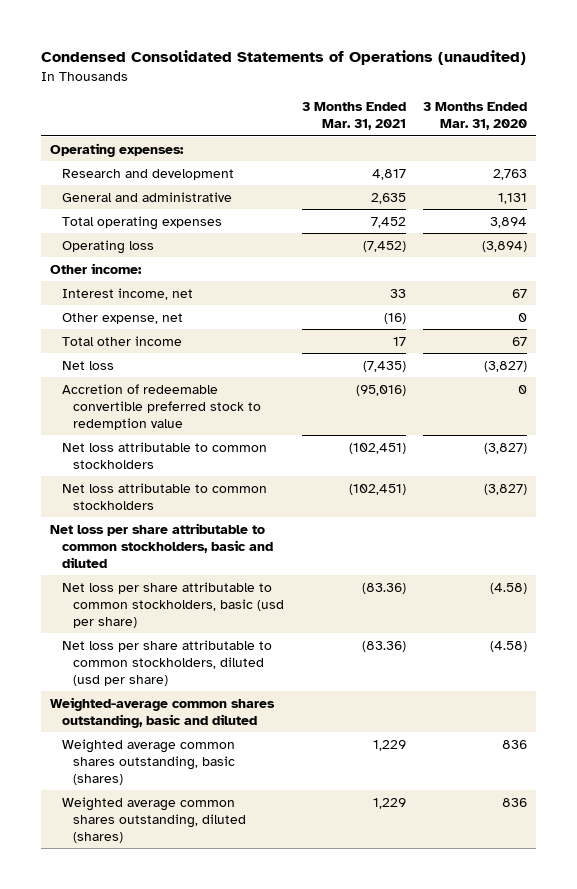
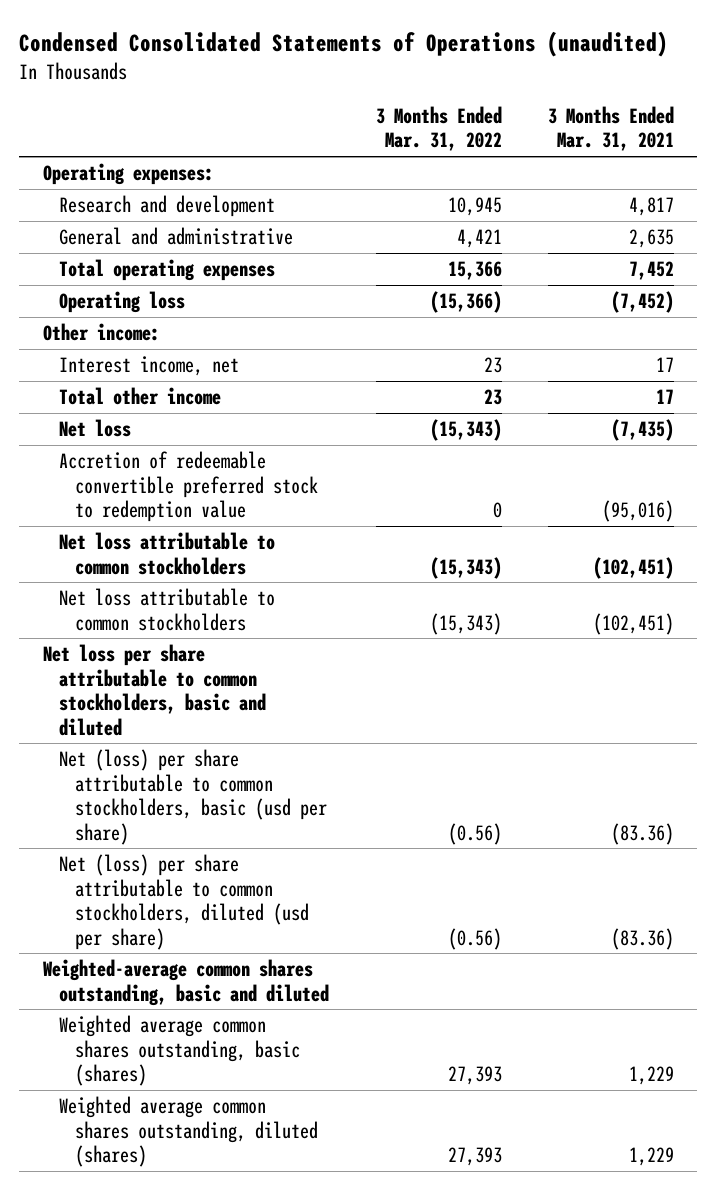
- | 3 Months Ended Mar. 31, 2021 | 3 Months Ended Mar. 31, 2020
+ | 3 Months Ended Mar. 31, 2022 | 3 Months Ended Mar. 31, 2021
- Interest income, net | 33 | 67
- Other expense, net | (16) | 0
+ Interest income, net | 23 | 17
- Net loss per share attributable to common stockholders, basic (usd per share) | (83.36) | (4.58)
- Net loss per share attributable to common stockholders, diluted (usd per share) | (83.36) | (4.58)
+ Net (loss) per share attributable to common stockholders, basic (usd per share) | (0.56) | (83.36)
+ Net (loss) per share attributable to common stockholders, diluted (usd per share) | (0.56) | (83.36)

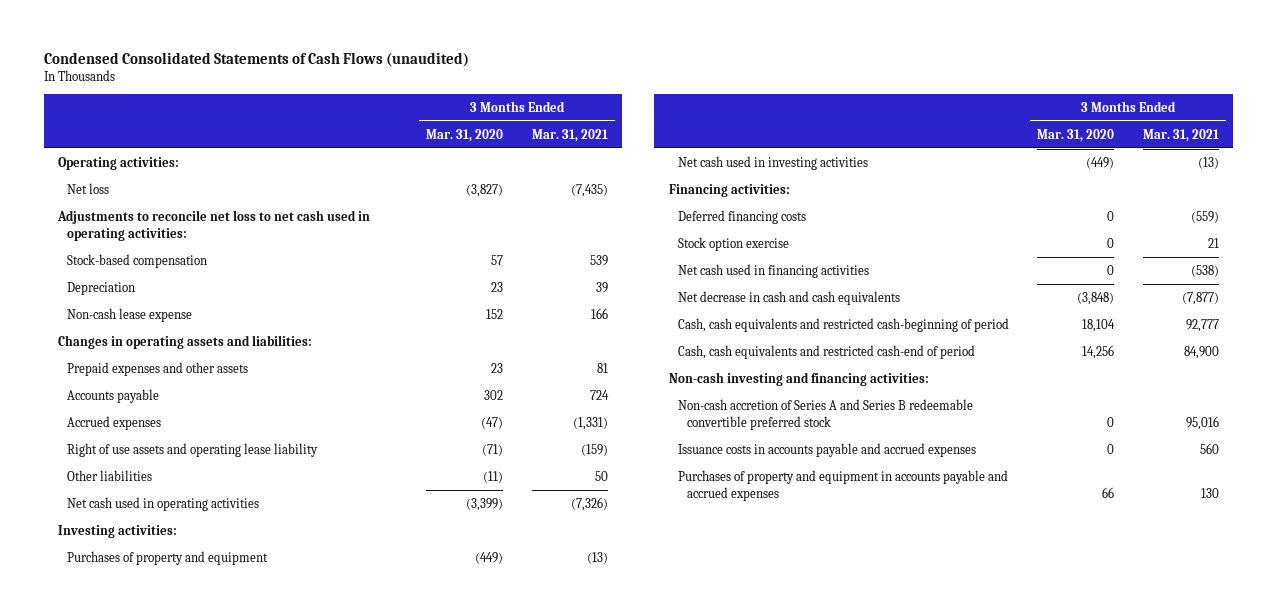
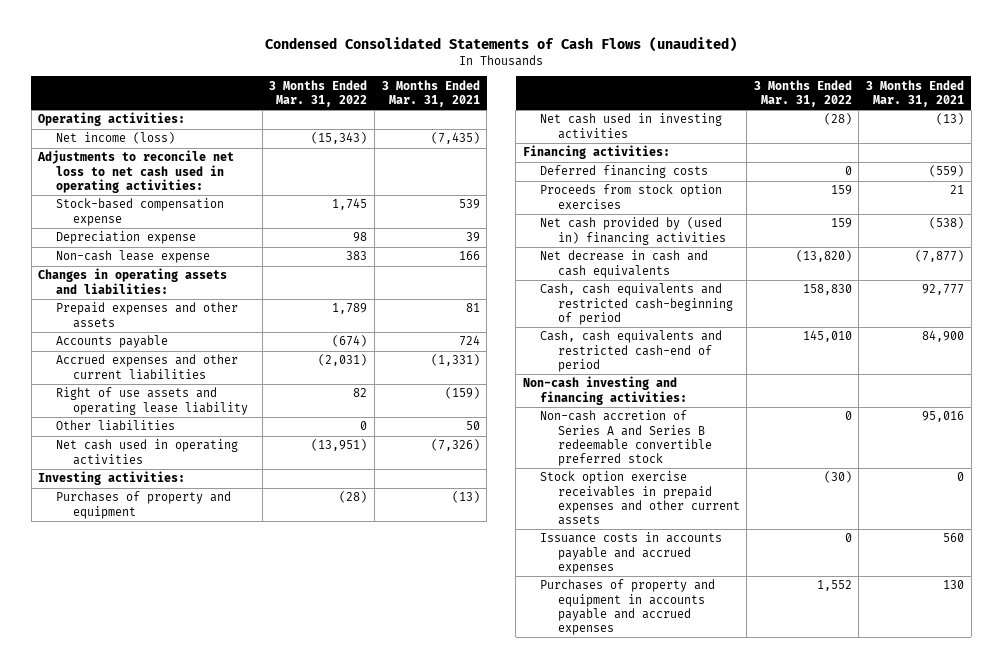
- | 3 Months Ended Mar. 31, 2020 | 3 Months Ended Mar. 31, 2021
+ | 3 Months Ended Mar. 31, 2022 | 3 Months Ended Mar. 31, 2021
- Net loss | (3,827) | (7,435)
+ Net income (loss) | (15,343) | (7,435)
- Stock-based compensation | 57 | 539
- Depreciation | 23 | 39
+ Stock-based compensation expense | 1,745 | 539
+ Depreciation expense | 98 | 39
- Accrued expenses | (47) | (1,331)
+ Accrued expenses and other current liabilities | (2,031) | (1,331)
- Stock option exercise | 0 | 21
- Net cash used in financing activities | 0 | (538)
+ Proceeds from stock option exercises | 159 | 21
+ Net cash provided by (used in) financing activities | 159 | (538)
+ Stock option exercise receivables in prepaid expenses and other current assets | (30) | 0

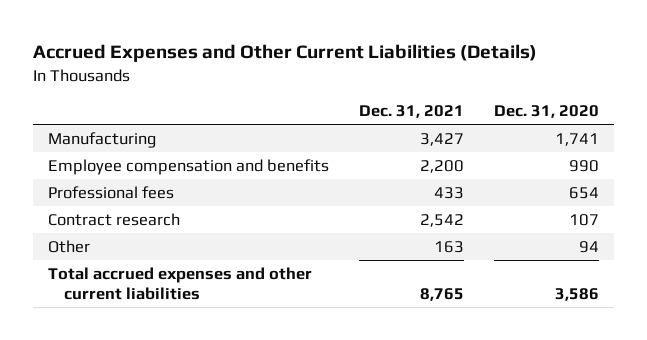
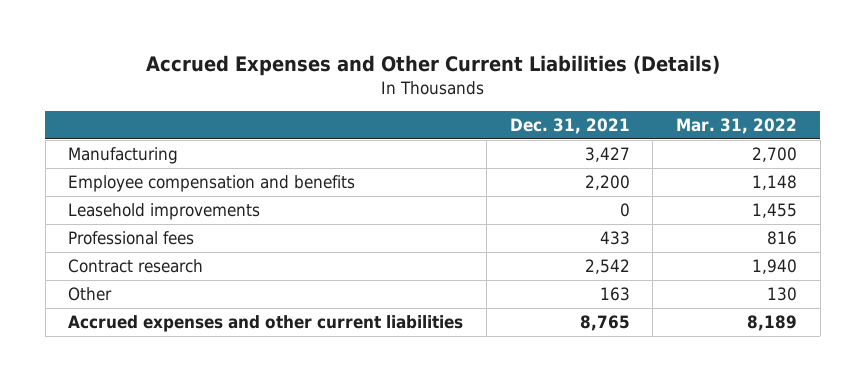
- | Dec. 31, 2021 | Dec. 31, 2020
+ | Dec. 31, 2021 | Mar. 31, 2022
+ Leasehold improvements | 0 | 1,455
- Total accrued expenses and other current liabilities | 8,765 | 3,586
+ Accrued expenses and other current liabilities | 8,765 | 8,189

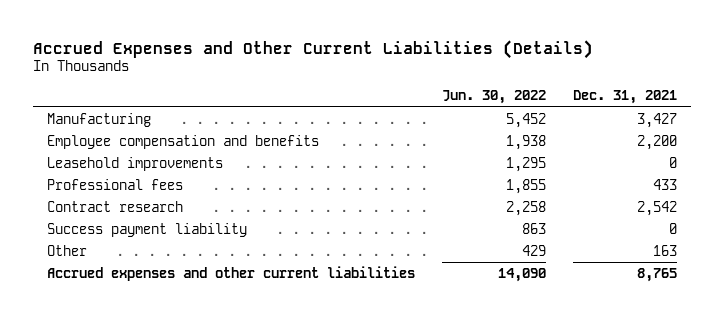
- | Dec. 31, 2021 | Mar. 31, 2022
+ | Jun. 30, 2022 | Dec. 31, 2021
+ Success payment liability | 863 | 0

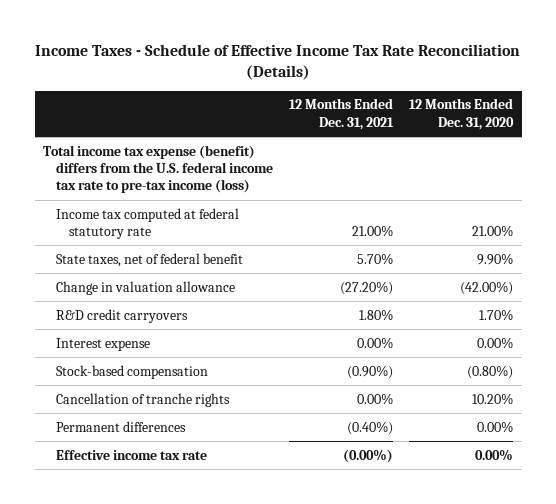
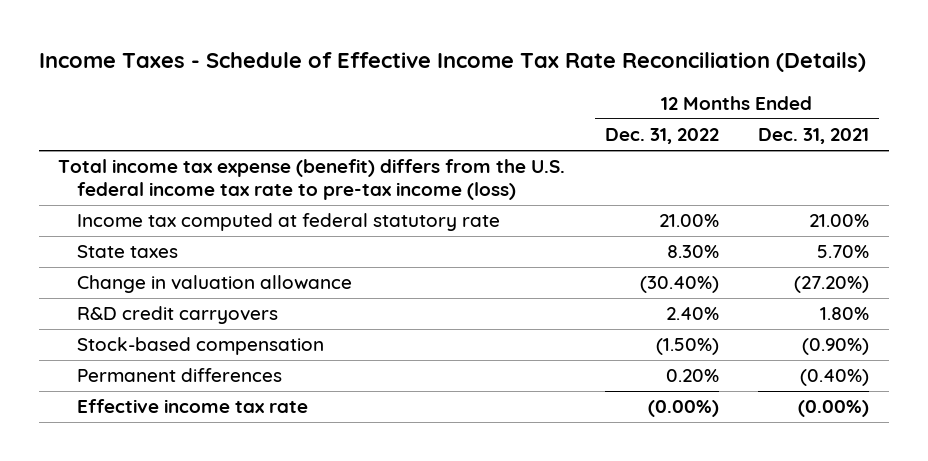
- | 12 Months Ended Dec. 31, 2021 | 12 Months Ended Dec. 31, 2020
+ | 12 Months Ended Dec. 31, 2022 | 12 Months Ended Dec. 31, 2021
- State taxes, net of federal benefit | 5.70% | 9.90%
+ State taxes | 8.30% | 5.70%
- Interest expense | 0.00% | 0.00%
- Cancellation of tranche rights | 0.00% | 10.20%

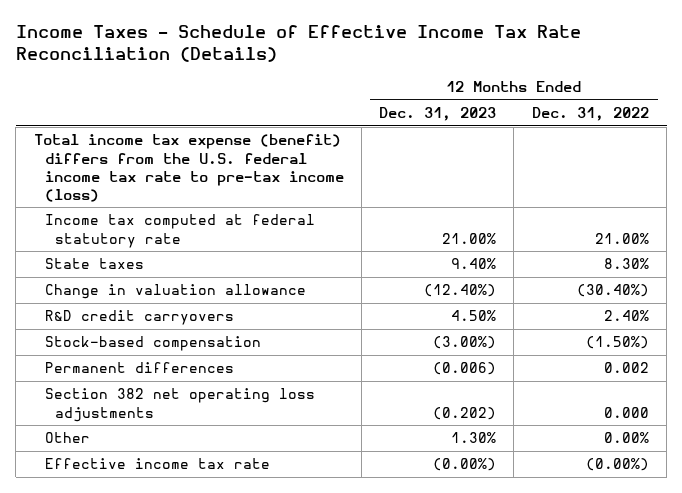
- | 12 Months Ended Dec. 31, 2022 | 12 Months Ended Dec. 31, 2021
+ | 12 Months Ended Dec. 31, 2023 | 12 Months Ended Dec. 31, 2022
- Permanent differences | 0.20% | (0.40%)
+ Permanent differences | (0.006) | 0.002
+ Section 382 net operating loss adjustments | (0.202) | 0.000
+ Other | 1.30% | 0.00%

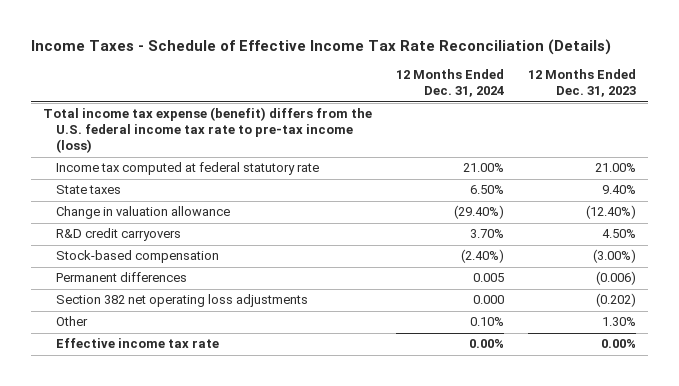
- | 12 Months Ended Dec. 31, 2023 | 12 Months Ended Dec. 31, 2022
+ | 12 Months Ended Dec. 31, 2024 | 12 Months Ended Dec. 31, 2023
- Effective income tax rate | (0.00%) | (0.00%)
+ Effective income tax rate | 0.00% | 0.00%

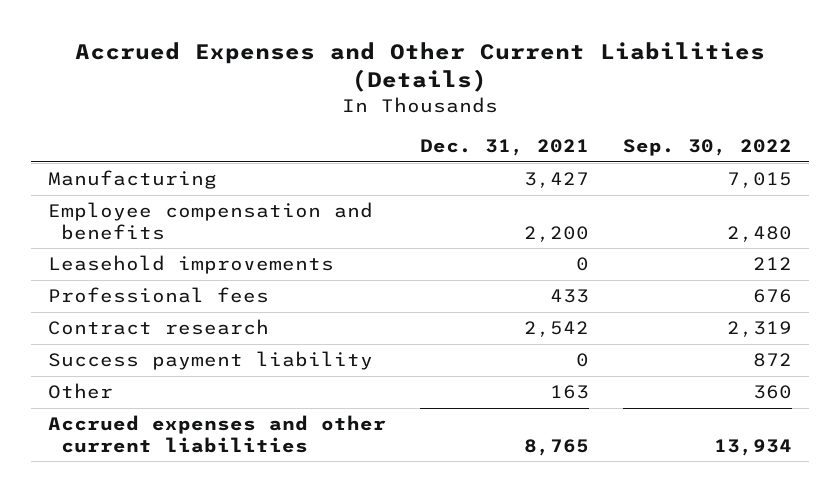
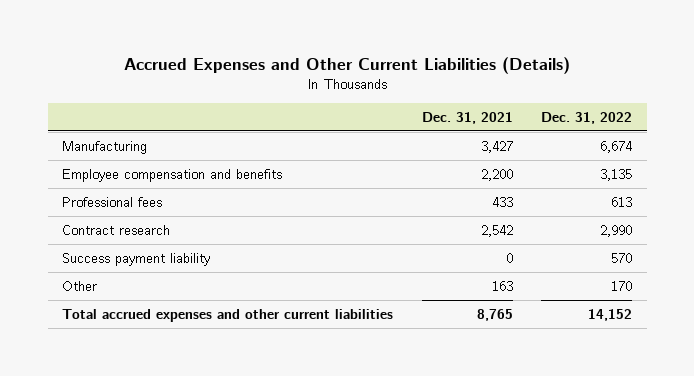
- | Dec. 31, 2021 | Sep. 30, 2022
+ | Dec. 31, 2021 | Dec. 31, 2022
- Leasehold improvements | 0 | 212
- Accrued expenses and other current liabilities | 8,765 | 13,934
+ Total accrued expenses and other current liabilities | 8,765 | 14,152

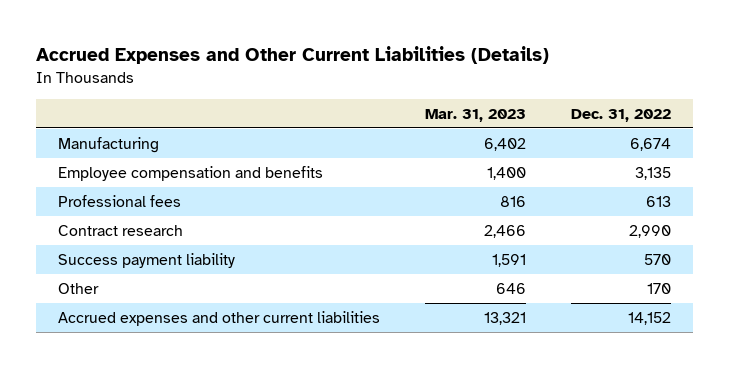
- | Dec. 31, 2021 | Dec. 31, 2022
+ | Mar. 31, 2023 | Dec. 31, 2022
- Total accrued expenses and other current liabilities | 8,765 | 14,152
+ Accrued expenses and other current liabilities | 13,321 | 14,152

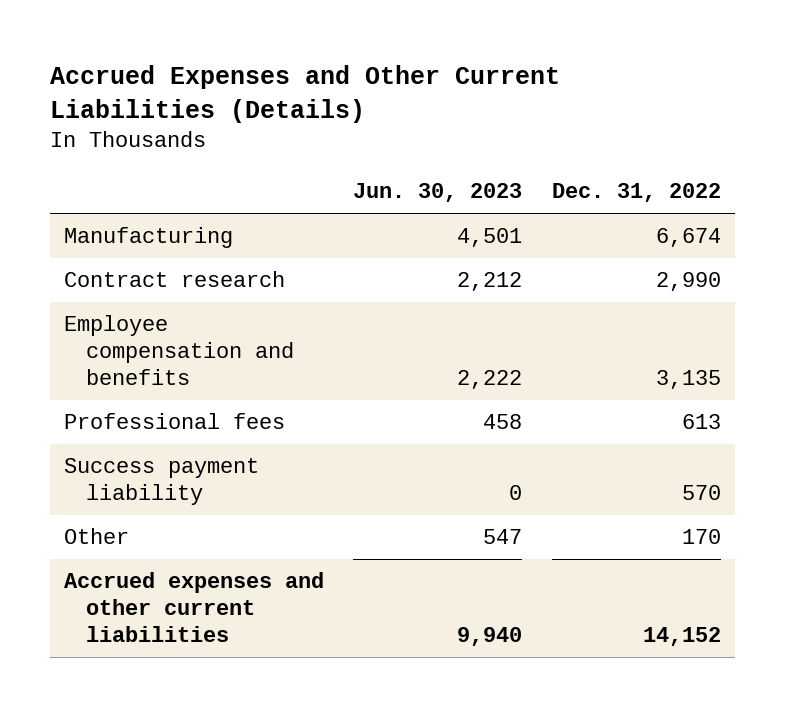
- | Mar. 31, 2023 | Dec. 31, 2022
+ | Jun. 30, 2023 | Dec. 31, 2022
moved up: Contract research | 2,212 | 2,990

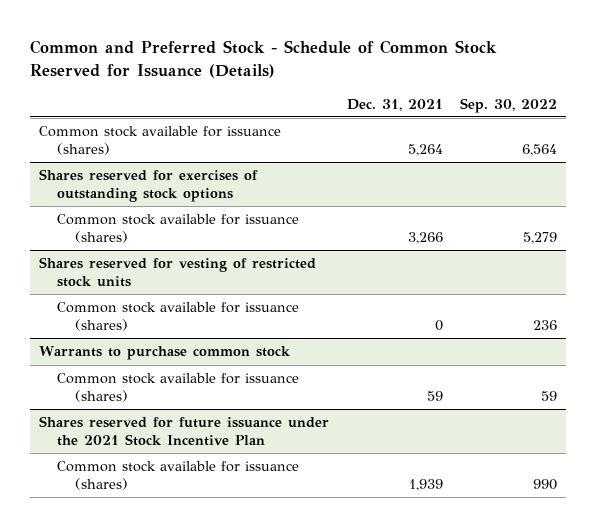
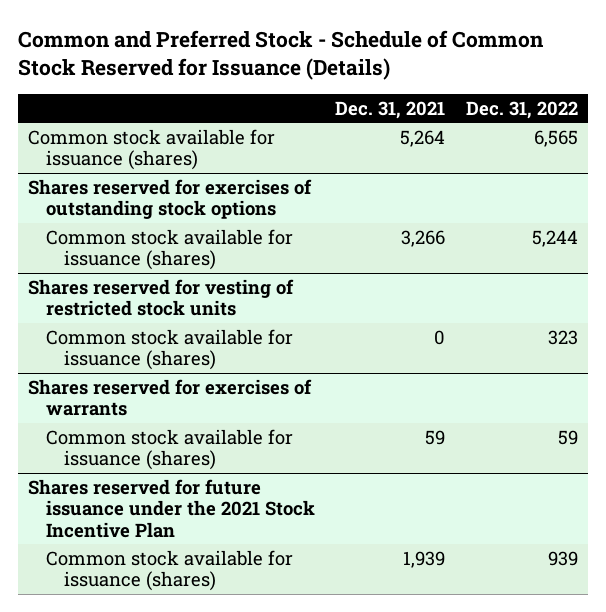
- | Dec. 31, 2021 | Sep. 30, 2022
+ | Dec. 31, 2021 | Dec. 31, 2022
- Warrants to purchase common stock
+ Shares reserved for exercises of warrants

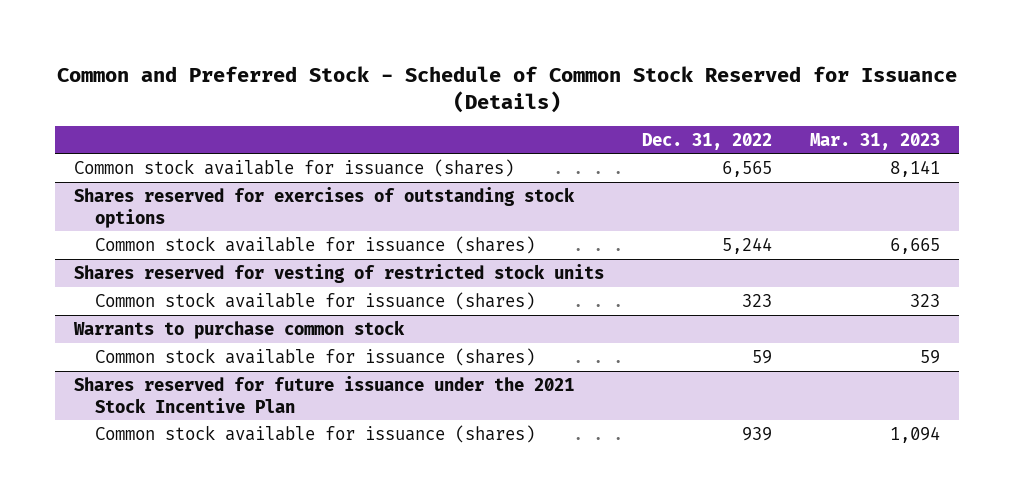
- | Dec. 31, 2021 | Dec. 31, 2022
+ | Dec. 31, 2022 | Mar. 31, 2023
- Shares reserved for exercises of warrants
+ Warrants to purchase common stock

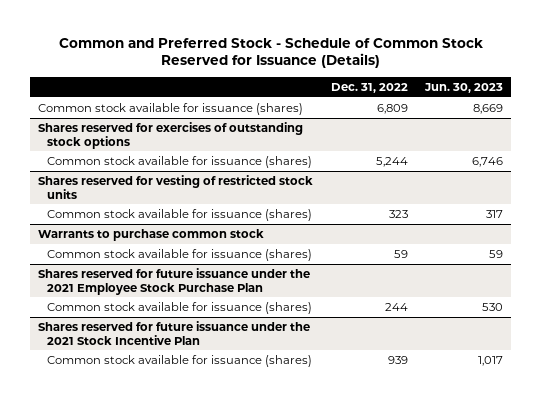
- | Dec. 31, 2022 | Mar. 31, 2023
+ | Dec. 31, 2022 | Jun. 30, 2023
- Common stock available for issuance (shares) | 6,565 | 8,141
+ Common stock available for issuance (shares) | 6,809 | 8,669
+ Shares reserved for future issuance under the 2021 Employee Stock Purchase Plan
+ Common stock available for issuance (shares) | 244 | 530

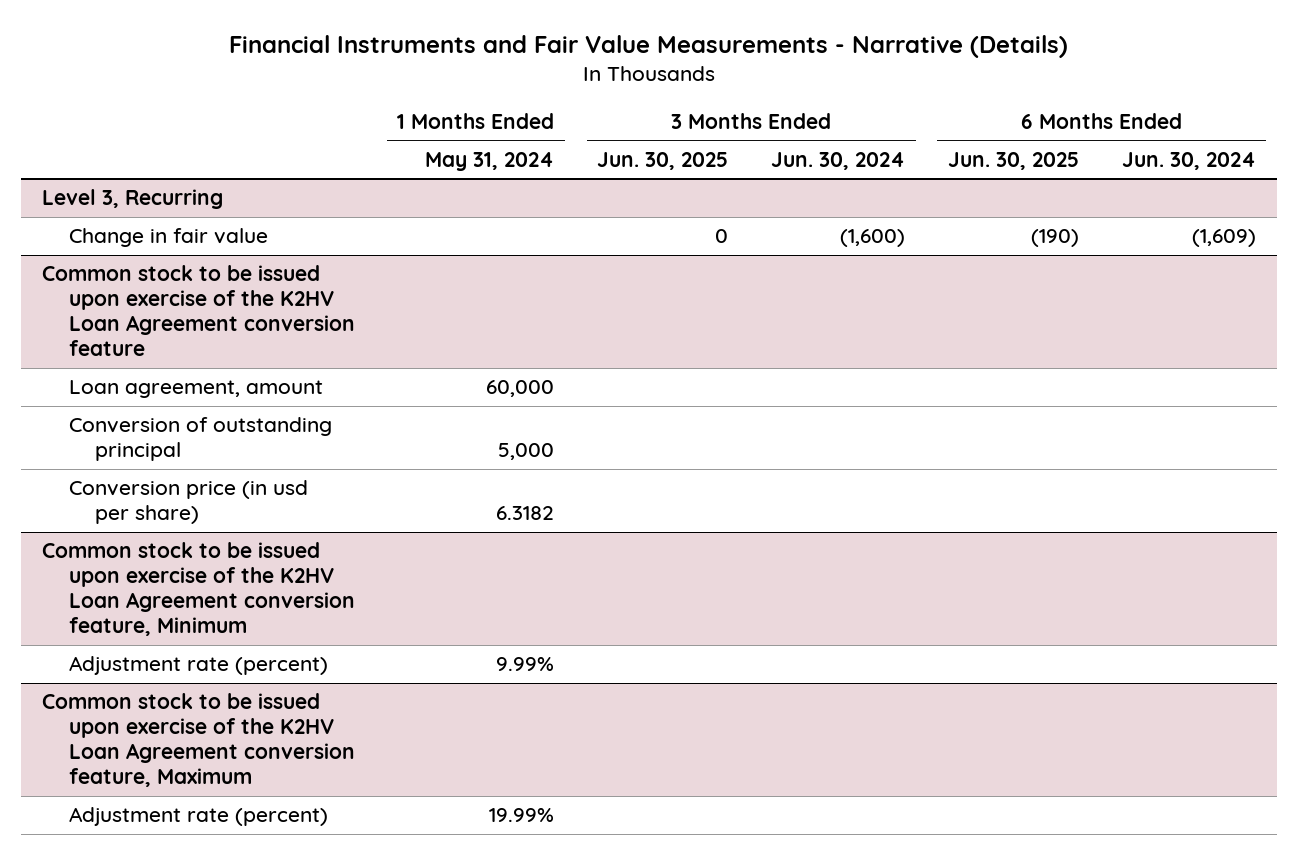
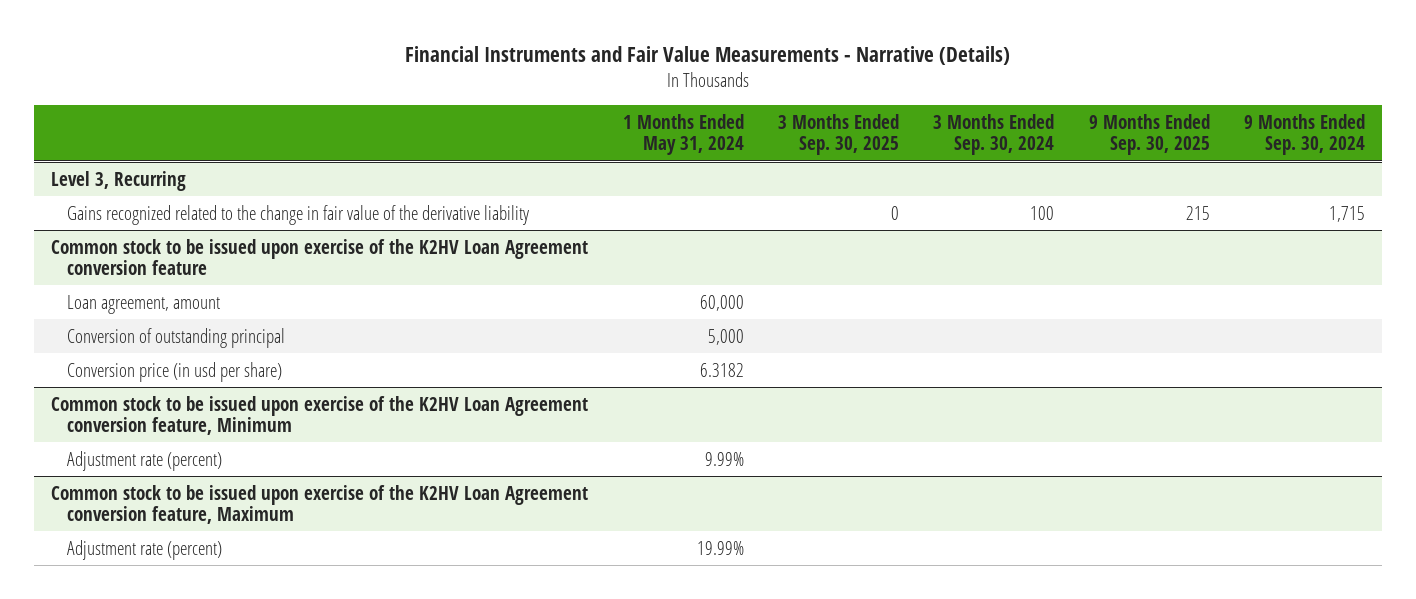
- | 1 Months Ended May 31, 2024 | 3 Months Ended Jun. 30, 2025 | 3 Months Ended Jun. 30, 2024 | 6 Months Ended Jun. 30, 2025 | 6 Months Ended Jun. 30, 2024
+ | 1 Months Ended May 31, 2024 | 3 Months Ended Sep. 30, 2025 | 3 Months Ended Sep. 30, 2024 | 9 Months Ended Sep. 30, 2025 | 9 Months Ended Sep. 30, 2024
@ Level 3, Recurring
- Change in fair value | | 0 | (1,600) | (190) | (1,609)
+ Gains recognized related to the change in fair value of the derivative liability | | 0 | 100 | 215 | 1,715

